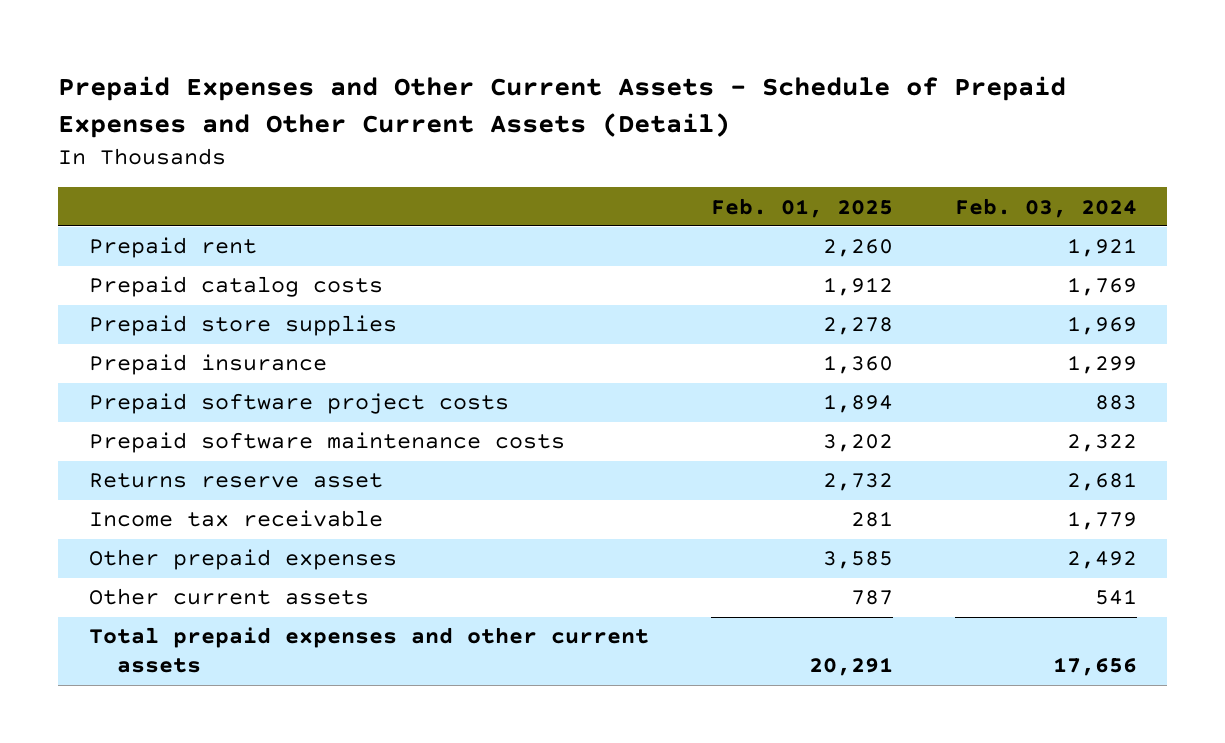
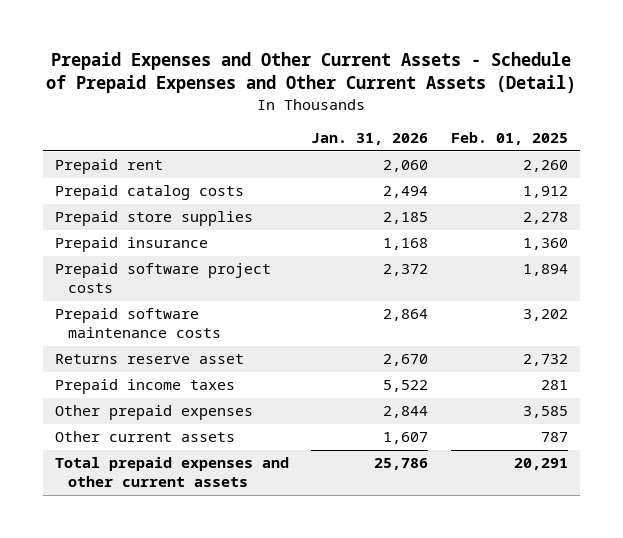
- | Feb. 01, 2025 | Feb. 03, 2024
+ | Jan. 31, 2026 | Feb. 01, 2025
- Income tax receivable | 281 | 1,779
+ Prepaid income taxes | 5,522 | 281

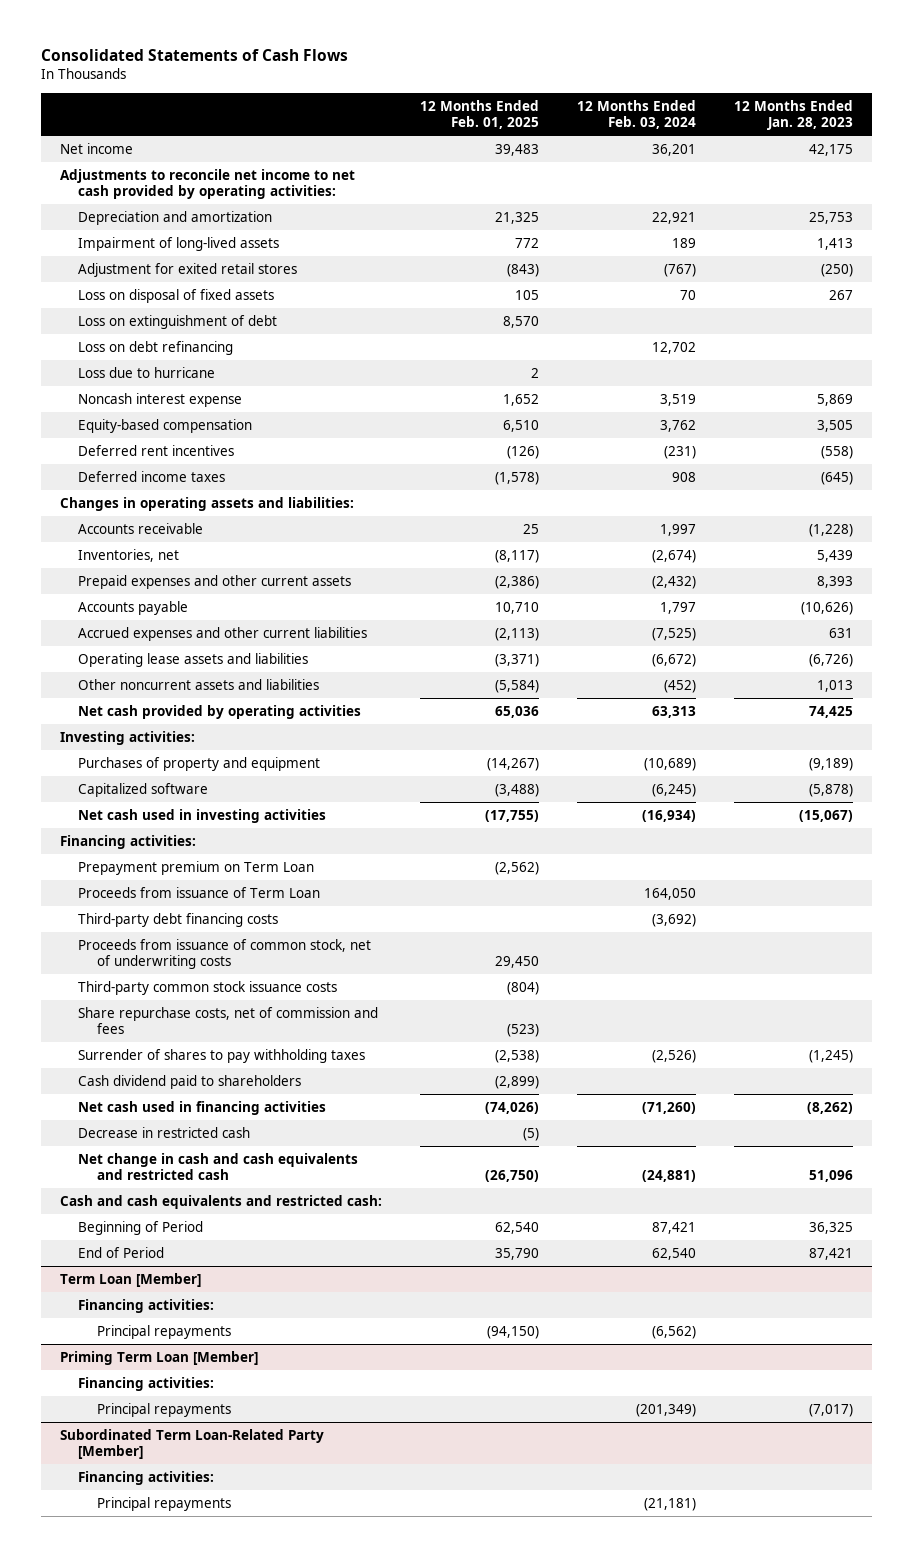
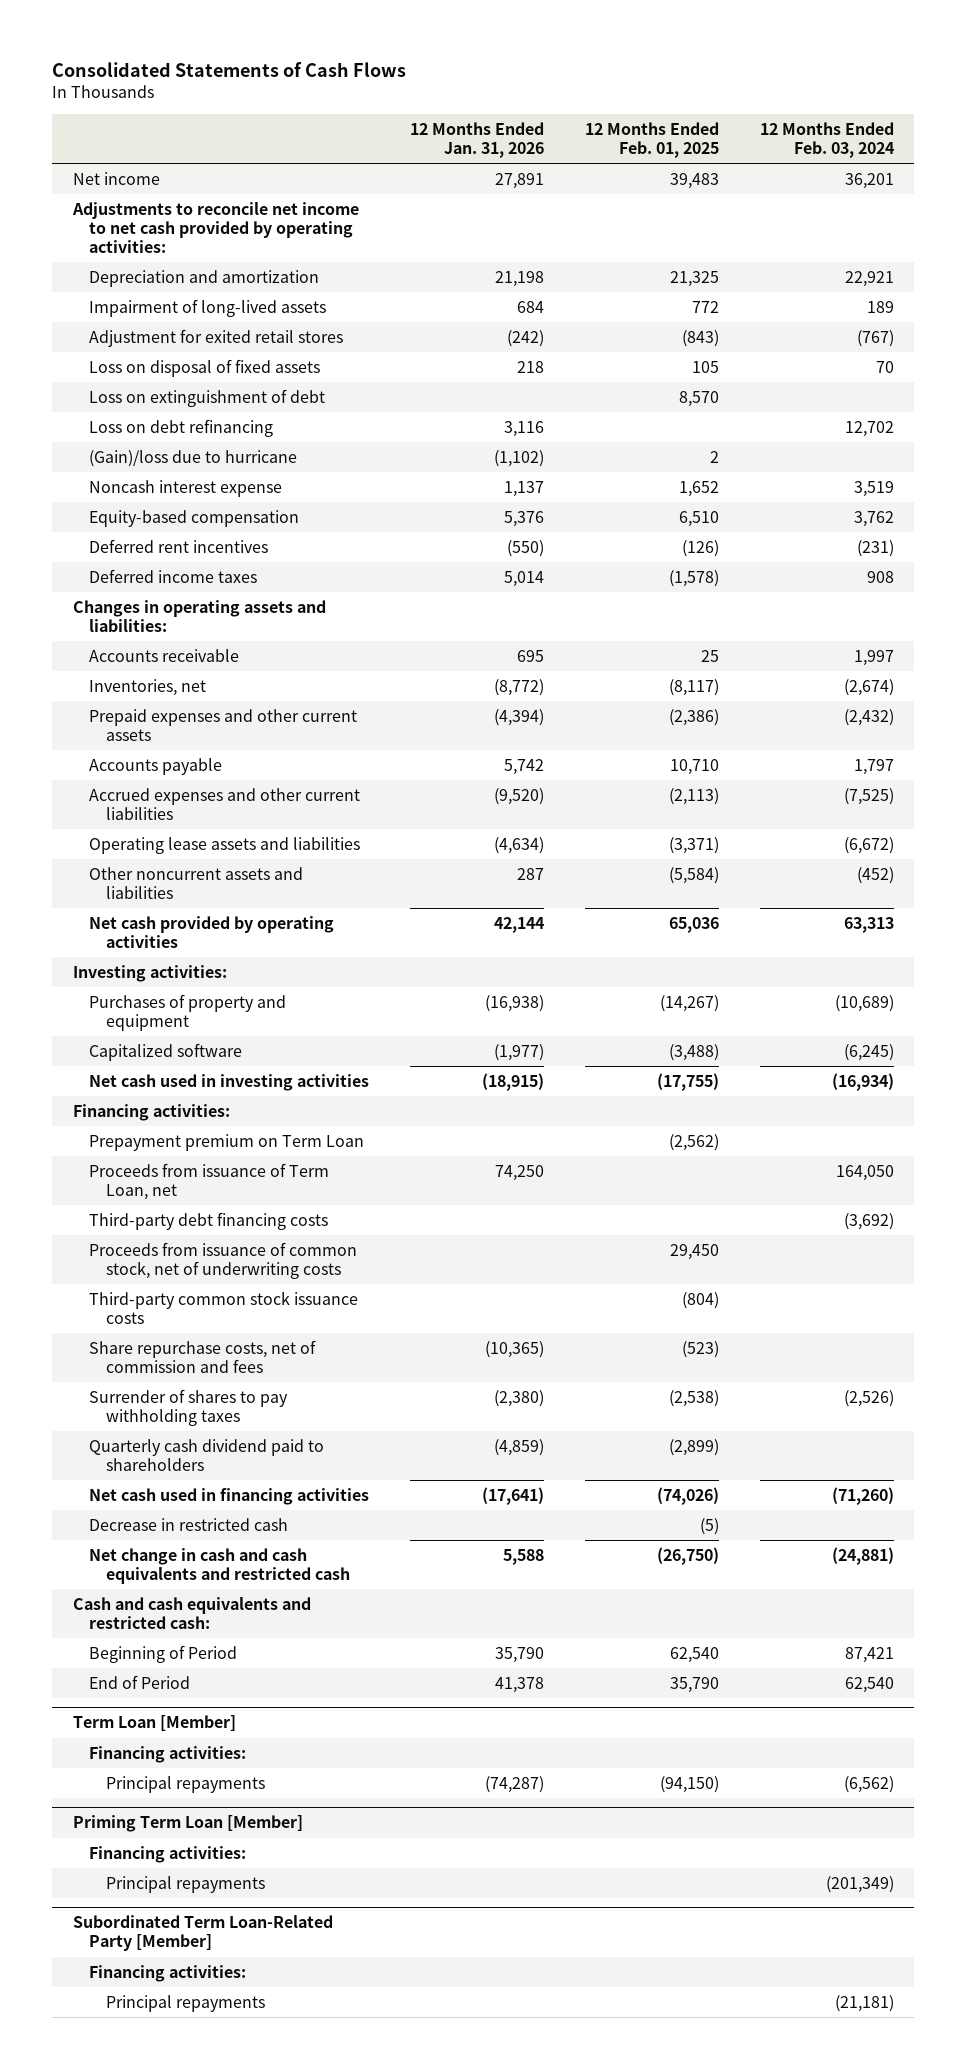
- | 12 Months Ended Feb. 01, 2025 | 12 Months Ended Feb. 03, 2024 | 12 Months Ended Jan. 28, 2023
+ | 12 Months Ended Jan. 31, 2026 | 12 Months Ended Feb. 01, 2025 | 12 Months Ended Feb. 03, 2024
- Loss due to hurricane | 2 | |
+ (Gain)/loss due to hurricane | (1,102) | 2 |
- Proceeds from issuance of Term Loan | | 164,050 |
+ Proceeds from issuance of Term Loan, net | 74,250 | | 164,050
- Cash dividend paid to shareholders | (2,899) | |
+ Quarterly cash dividend paid to shareholders | (4,859) | (2,899) |

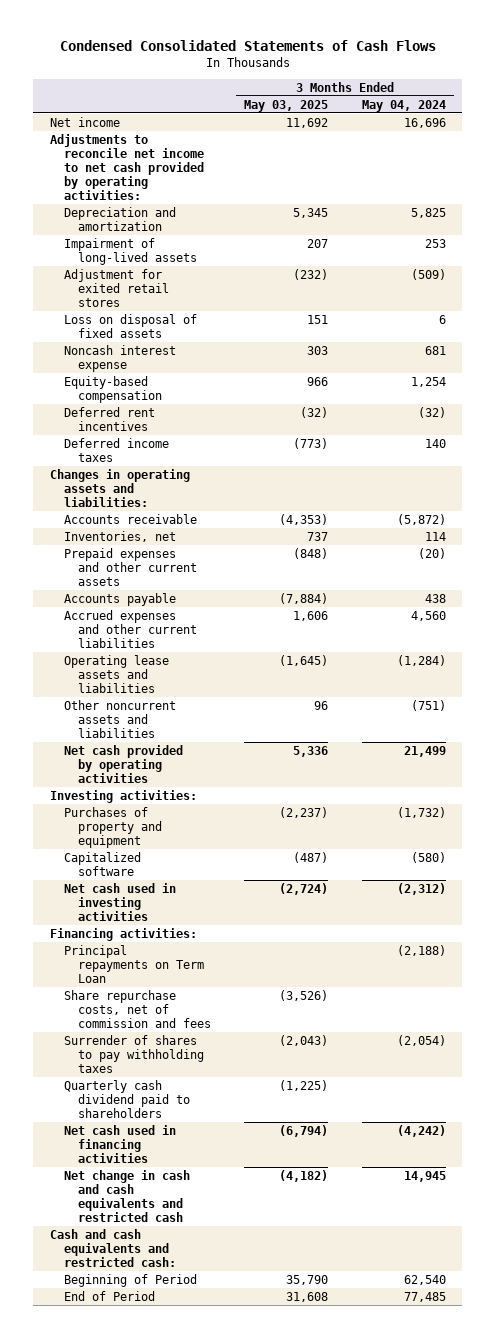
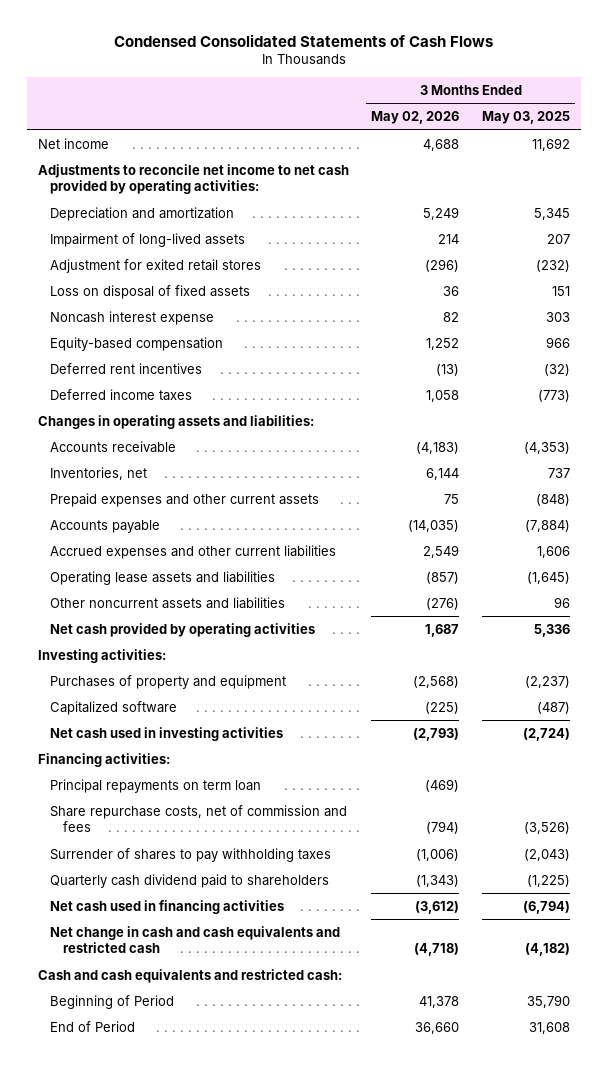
- | 3 Months Ended May 03, 2025 | 3 Months Ended May 04, 2024
+ | 3 Months Ended May 02, 2026 | 3 Months Ended May 03, 2025
- Principal repayments on Term Loan | | (2,188)
+ Principal repayments on term loan | (469) |

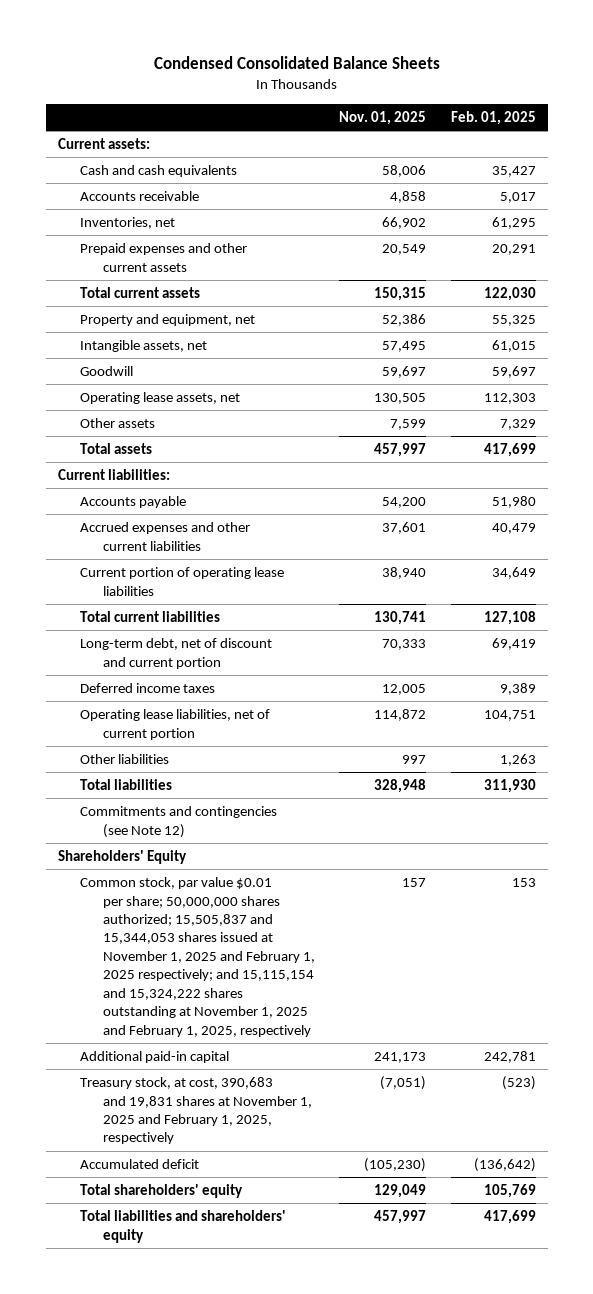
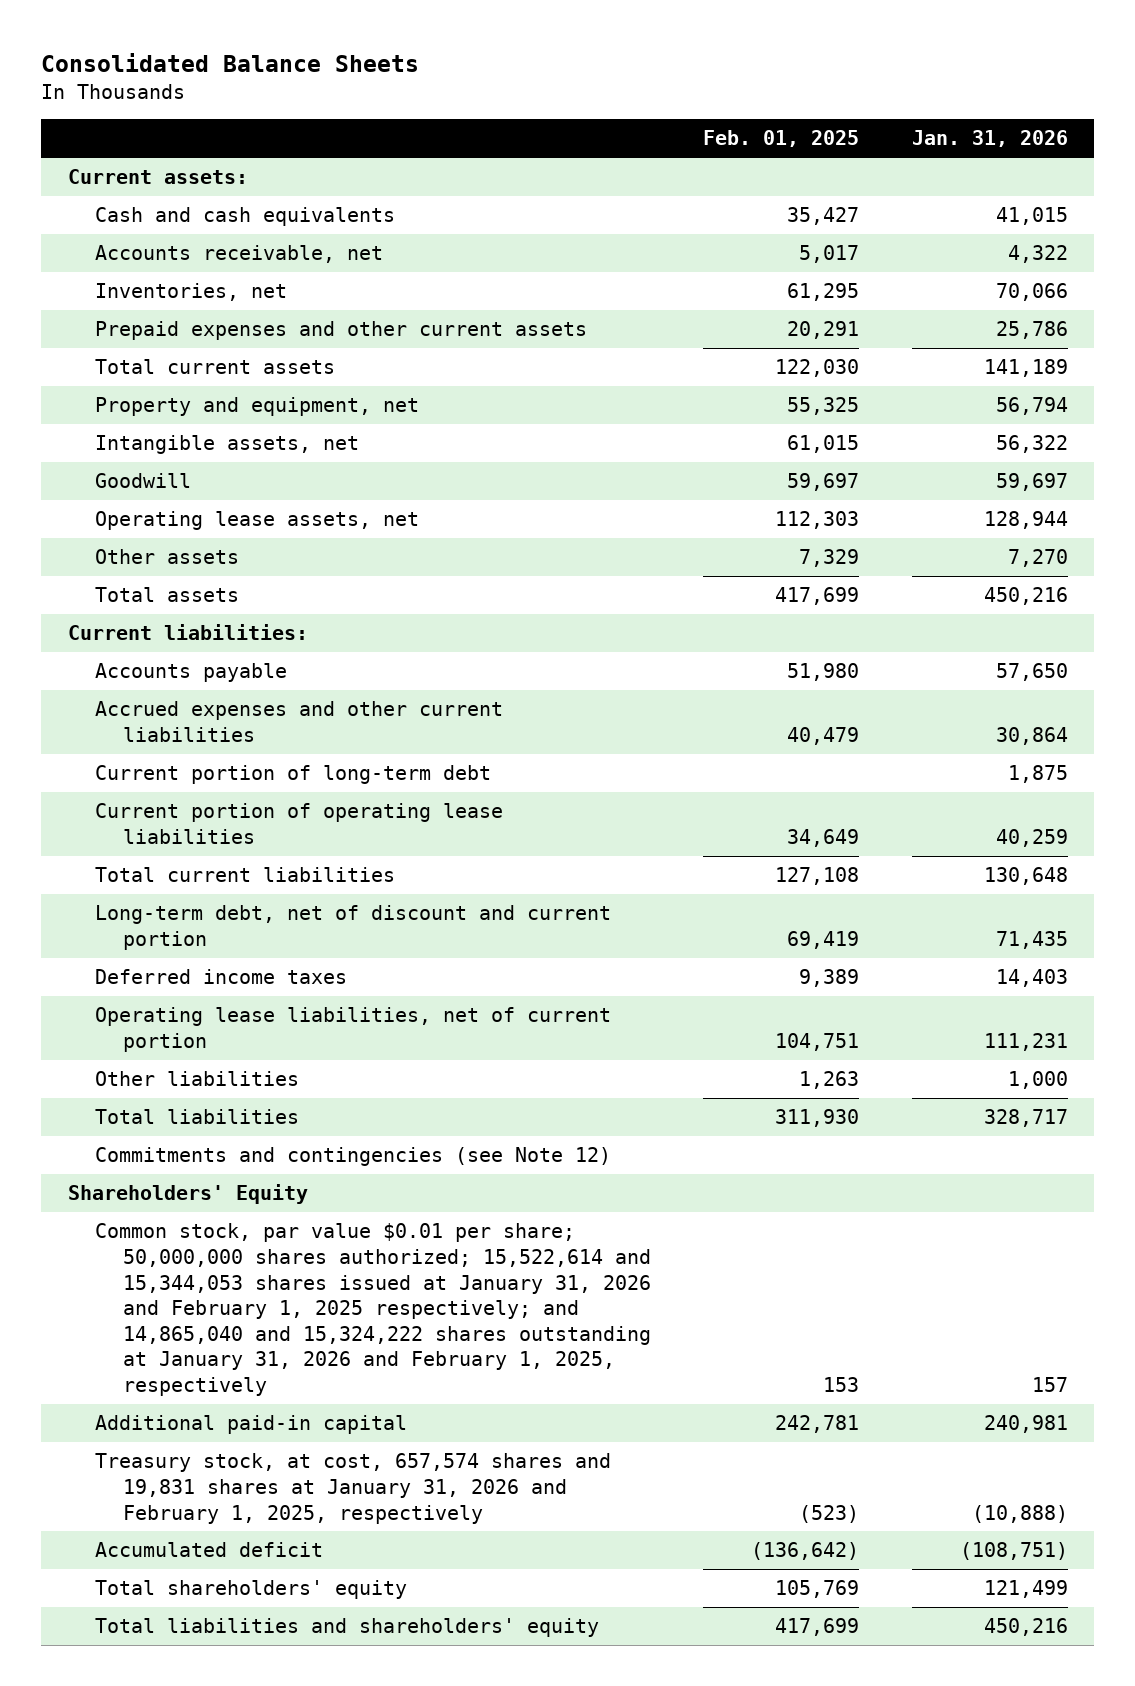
- Condensed Consolidated Balance Sheets
+ Consolidated Balance Sheets
- | Nov. 01, 2025 | Feb. 01, 2025
+ | Feb. 01, 2025 | Jan. 31, 2026
- Accounts receivable | 4,858 | 5,017
+ Accounts receivable, net | 5,017 | 4,322
+ Current portion of long-term debt | | 1,875
- Common stock, par value $0.01 per share; 50,000,000 shares authorized; 15,505,837 and 15,344,053 shares issued at November 1, 2025 and February 1, 2025 respectively; and 15,115,154 and 15,324,222 shares outstanding at November 1, 2025 and February 1, 2025, respectively | 157 | 153
+ Common stock, par value $0.01 per share; 50,000,000 shares authorized; 15,522,614 and 15,344,053 shares issued at January 31, 2026 and February 1, 2025 respectively; and 14,865,040 and 15,324,222 shares outstanding at January 31, 2026 and February 1, 2025, respectively | 153 | 157
- Treasury stock, at cost, 390,683 and 19,831 shares at November 1, 2025 and February 1, 2025, respectively | (7,051) | (523)
+ Treasury stock, at cost, 657,574 shares and 19,831 shares at January 31, 2026 and February 1, 2025, respectively | (523) | (10,888)

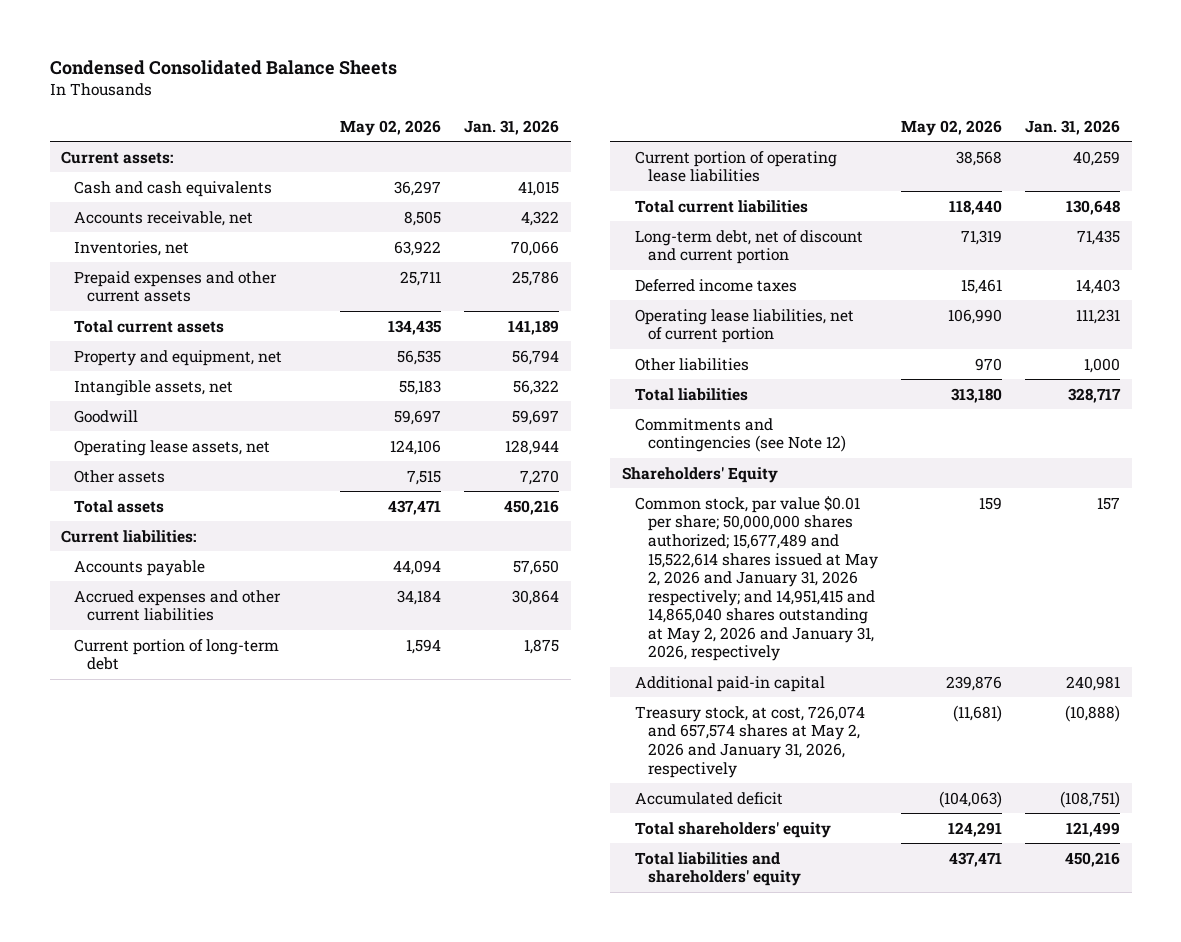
- Consolidated Balance Sheets
+ Condensed Consolidated Balance Sheets
- | Feb. 01, 2025 | Jan. 31, 2026
+ | May 02, 2026 | Jan. 31, 2026
- Common stock, par value $0.01 per share; 50,000,000 shares authorized; 15,522,614 and 15,344,053 shares issued at January 31, 2026 and February 1, 2025 respectively; and 14,865,040 and 15,324,222 shares outstanding at January 31, 2026 and February 1, 2025, respectively | 153 | 157
+ Common stock, par value $0.01 per share; 50,000,000 shares authorized; 15,677,489 and 15,522,614 shares issued at May 2, 2026 and January 31, 2026 respectively; and 14,951,415 and 14,865,040 shares outstanding at May 2, 2026 and January 31, 2026, respectively | 159 | 157
- Treasury stock, at cost, 657,574 shares and 19,831 shares at January 31, 2026 and February 1, 2025, respectively | (523) | (10,888)
+ Treasury stock, at cost, 726,074 and 657,574 shares at May 2, 2026 and January 31, 2026, respectively | (11,681) | (10,888)

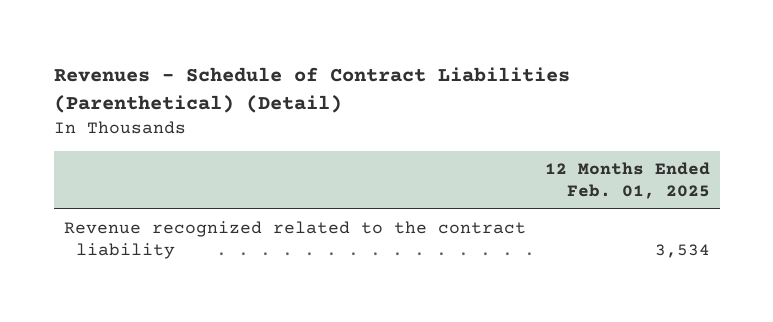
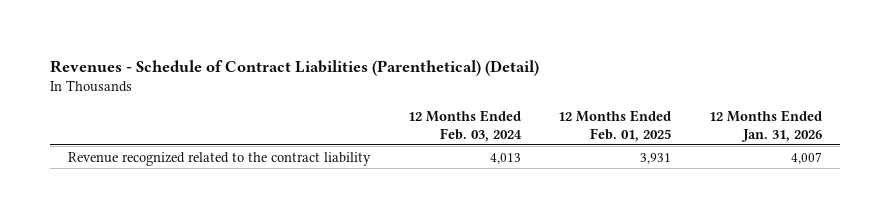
- | 12 Months Ended Feb. 01, 2025
+ | 12 Months Ended Feb. 03, 2024 | 12 Months Ended Feb. 01, 2025 | 12 Months Ended Jan. 31, 2026
- Revenue recognized related to the contract liability | 3,534
+ Revenue recognized related to the contract liability | 4,013 | 3,931 | 4,007

